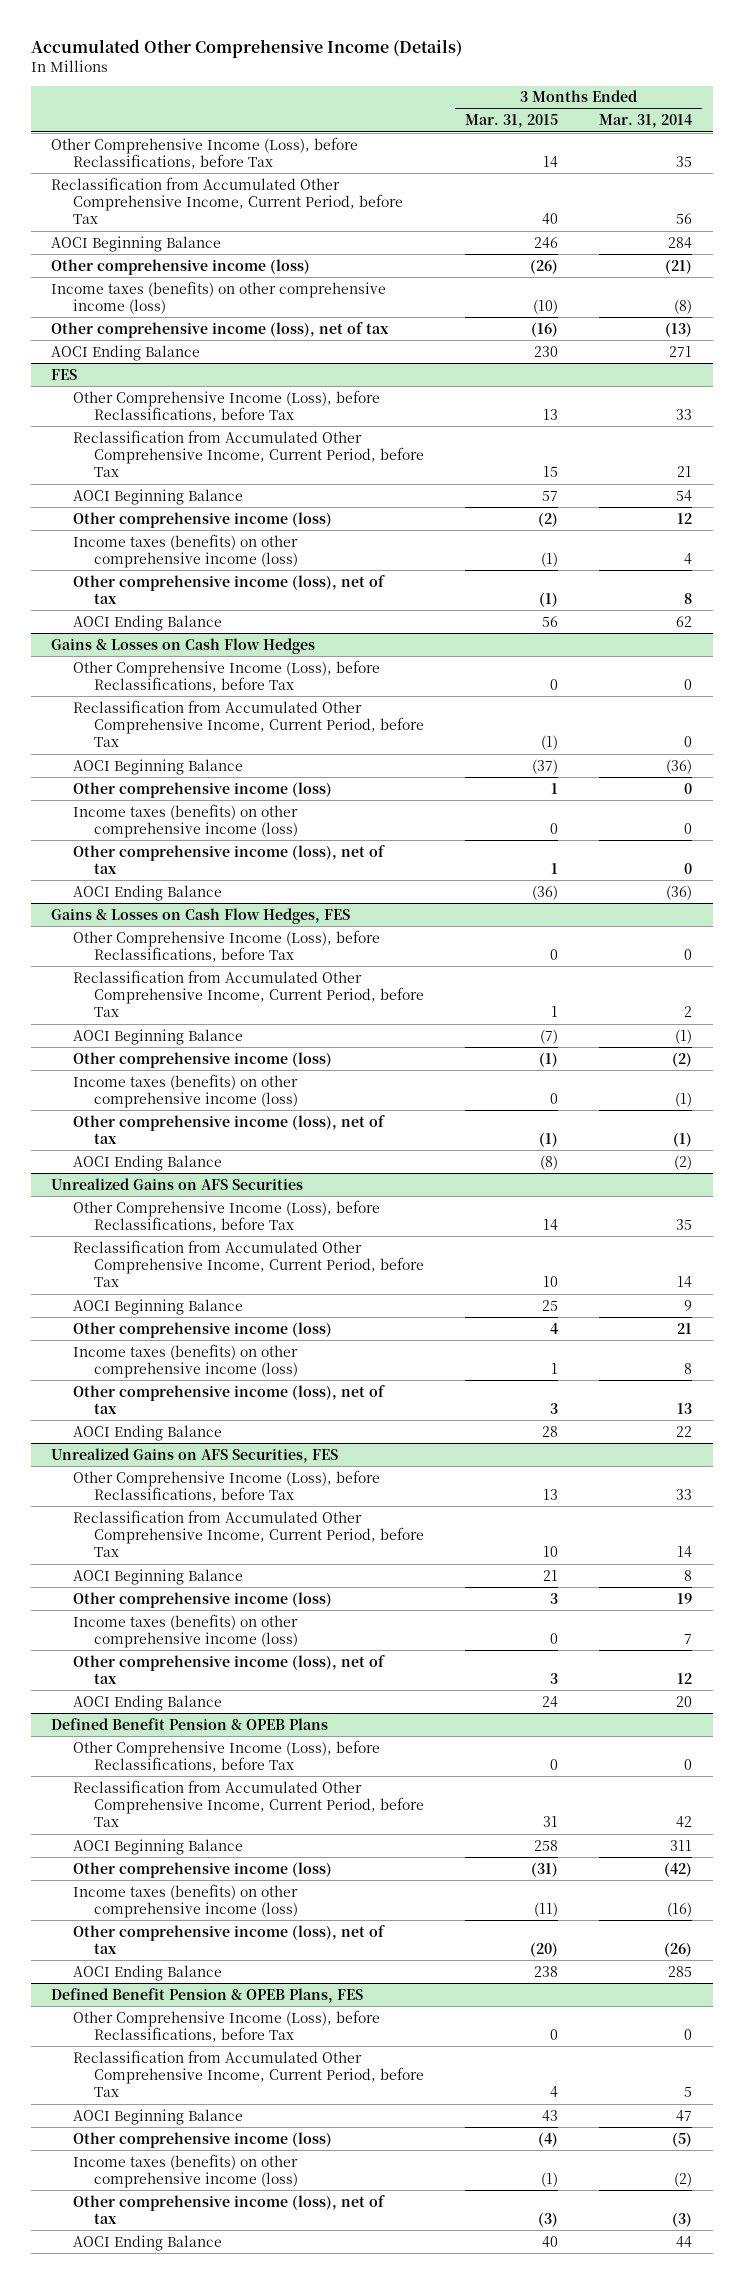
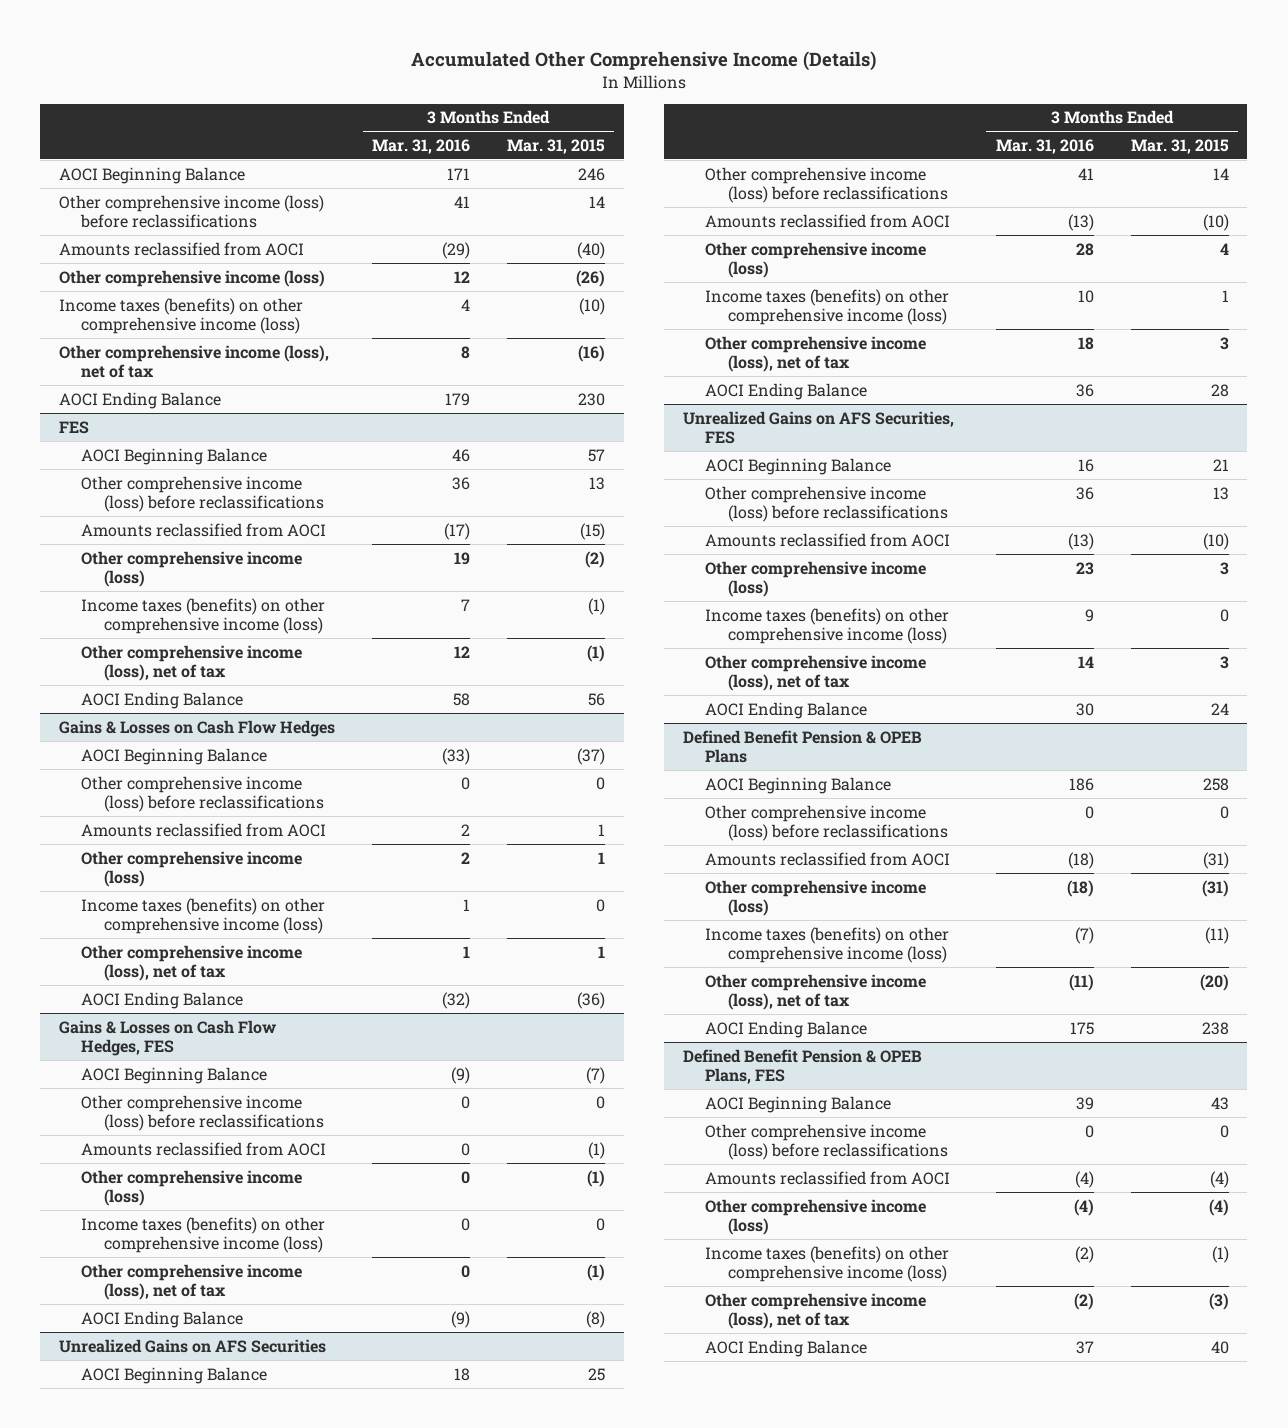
- | 3 Months Ended Mar. 31, 2015 | 3 Months Ended Mar. 31, 2014
+ | 3 Months Ended Mar. 31, 2016 | 3 Months Ended Mar. 31, 2015
- Other Comprehensive Income (Loss), before Reclassifications, before Tax | 14 | 35
- Reclassification from Accumulated Other Comprehensive Income, Current Period, before Tax | 40 | 56
+ Other comprehensive income (loss) before reclassifications | 41 | 14
+ Amounts reclassified from AOCI | (29) | (40)
@ FES
- Other Comprehensive Income (Loss), before Reclassifications, before Tax | 13 | 33
- Reclassification from Accumulated Other Comprehensive Income, Current Period, before Tax | 15 | 21
+ Other comprehensive income (loss) before reclassifications | 36 | 13
+ Amounts reclassified from AOCI | (17) | (15)
@ Gains & Losses on Cash Flow Hedges
- Other Comprehensive Income (Loss), before Reclassifications, before Tax | 0 | 0
- Reclassification from Accumulated Other Comprehensive Income, Current Period, before Tax | (1) | 0
+ Other comprehensive income (loss) before reclassifications | 0 | 0
+ Amounts reclassified from AOCI | 2 | 1
@ Gains & Losses on Cash Flow Hedges, FES
- Other Comprehensive Income (Loss), before Reclassifications, before Tax | 0 | 0
- Reclassification from Accumulated Other Comprehensive Income, Current Period, before Tax | 1 | 2
+ Other comprehensive income (loss) before reclassifications | 0 | 0
+ Amounts reclassified from AOCI | 0 | (1)
@ Unrealized Gains on AFS Securities
- Other Comprehensive Income (Loss), before Reclassifications, before Tax | 14 | 35
- Reclassification from Accumulated Other Comprehensive Income, Current Period, before Tax | 10 | 14
+ Other comprehensive income (loss) before reclassifications | 41 | 14
+ Amounts reclassified from AOCI | (13) | (10)
@ Unrealized Gains on AFS Securities, FES
- Other Comprehensive Income (Loss), before Reclassifications, before Tax | 13 | 33
- Reclassification from Accumulated Other Comprehensive Income, Current Period, before Tax | 10 | 14
+ Other comprehensive income (loss) before reclassifications | 36 | 13
+ Amounts reclassified from AOCI | (13) | (10)
@ Defined Benefit Pension & OPEB Plans
- Other Comprehensive Income (Loss), before Reclassifications, before Tax | 0 | 0
- Reclassification from Accumulated Other Comprehensive Income, Current Period, before Tax | 31 | 42
+ Other comprehensive income (loss) before reclassifications | 0 | 0
+ Amounts reclassified from AOCI | (18) | (31)
@ Defined Benefit Pension & OPEB Plans, FES
- Other Comprehensive Income (Loss), before Reclassifications, before Tax | 0 | 0
- Reclassification from Accumulated Other Comprehensive Income, Current Period, before Tax | 4 | 5
+ Other comprehensive income (loss) before reclassifications | 0 | 0
+ Amounts reclassified from AOCI | (4) | (4)

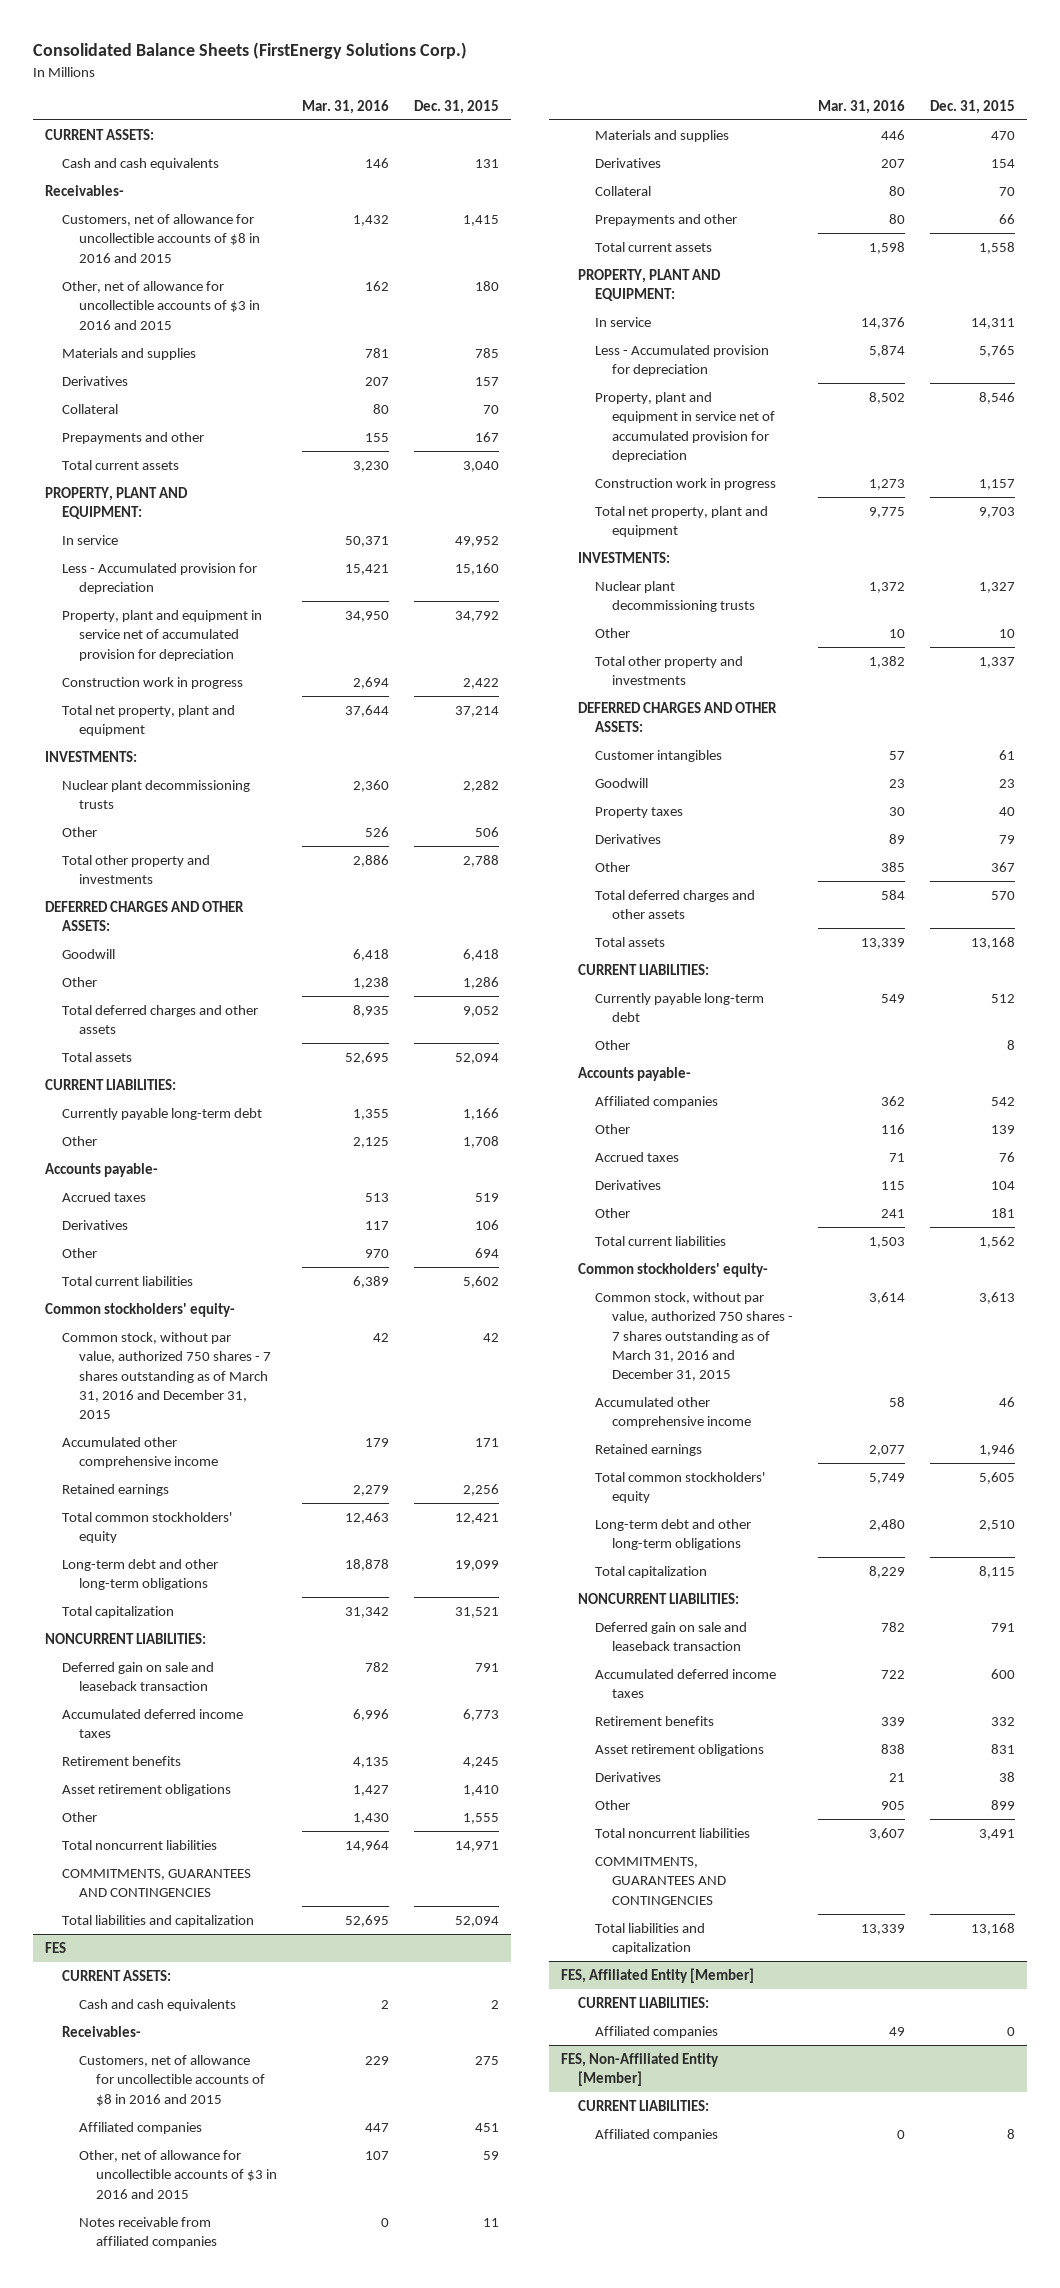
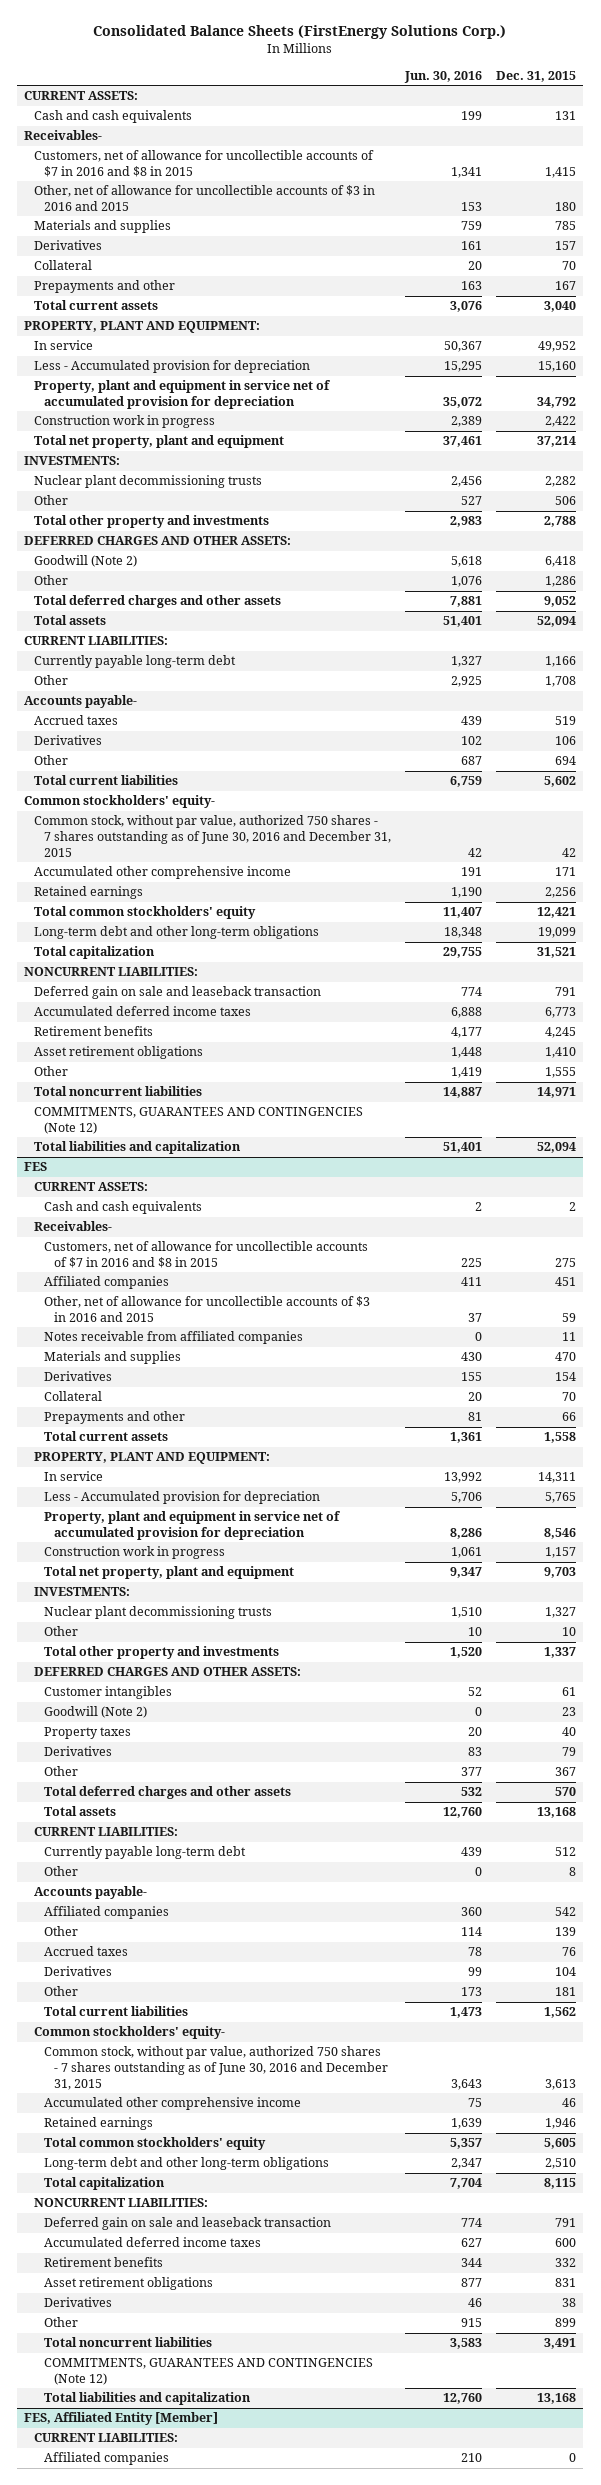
- | Mar. 31, 2016 | Dec. 31, 2015
+ | Jun. 30, 2016 | Dec. 31, 2015
- Customers, net of allowance for uncollectible accounts of $8 in 2016 and 2015 | 1,432 | 1,415
+ Customers, net of allowance for uncollectible accounts of $7 in 2016 and $8 in 2015 | 1,341 | 1,415
- Goodwill | 6,418 | 6,418
+ Goodwill (Note 2) | 5,618 | 6,418
- Common stock, without par value, authorized 750 shares - 7 shares outstanding as of March 31, 2016 and December 31, 2015 | 42 | 42
+ Common stock, without par value, authorized 750 shares - 7 shares outstanding as of June 30, 2016 and December 31, 2015 | 42 | 42
- COMMITMENTS, GUARANTEES AND CONTINGENCIES
+ COMMITMENTS, GUARANTEES AND CONTINGENCIES (Note 12)
@ FES
- Customers, net of allowance for uncollectible accounts of $8 in 2016 and 2015 | 229 | 275
+ Customers, net of allowance for uncollectible accounts of $7 in 2016 and $8 in 2015 | 225 | 275
- Goodwill | 23 | 23
+ Goodwill (Note 2) | 0 | 23
- Common stock, without par value, authorized 750 shares - 7 shares outstanding as of March 31, 2016 and December 31, 2015 | 3,614 | 3,613
+ Common stock, without par value, authorized 750 shares - 7 shares outstanding as of June 30, 2016 and December 31, 2015 | 3,643 | 3,613
- COMMITMENTS, GUARANTEES AND CONTINGENCIES
+ COMMITMENTS, GUARANTEES AND CONTINGENCIES (Note 12)
- FES, Non-Affiliated Entity [Member]
- CURRENT LIABILITIES:
- Affiliated companies | 0 | 8

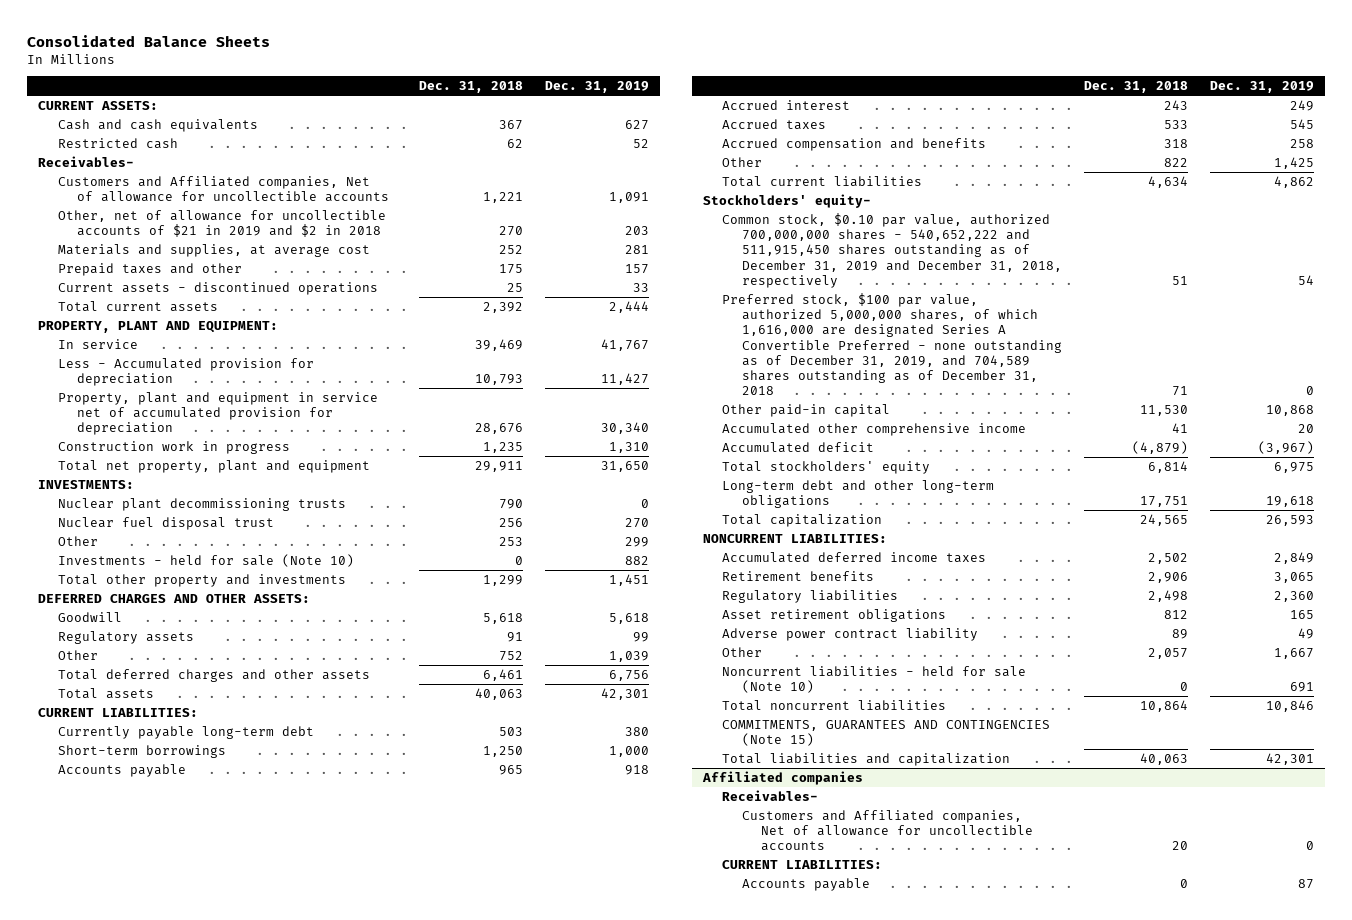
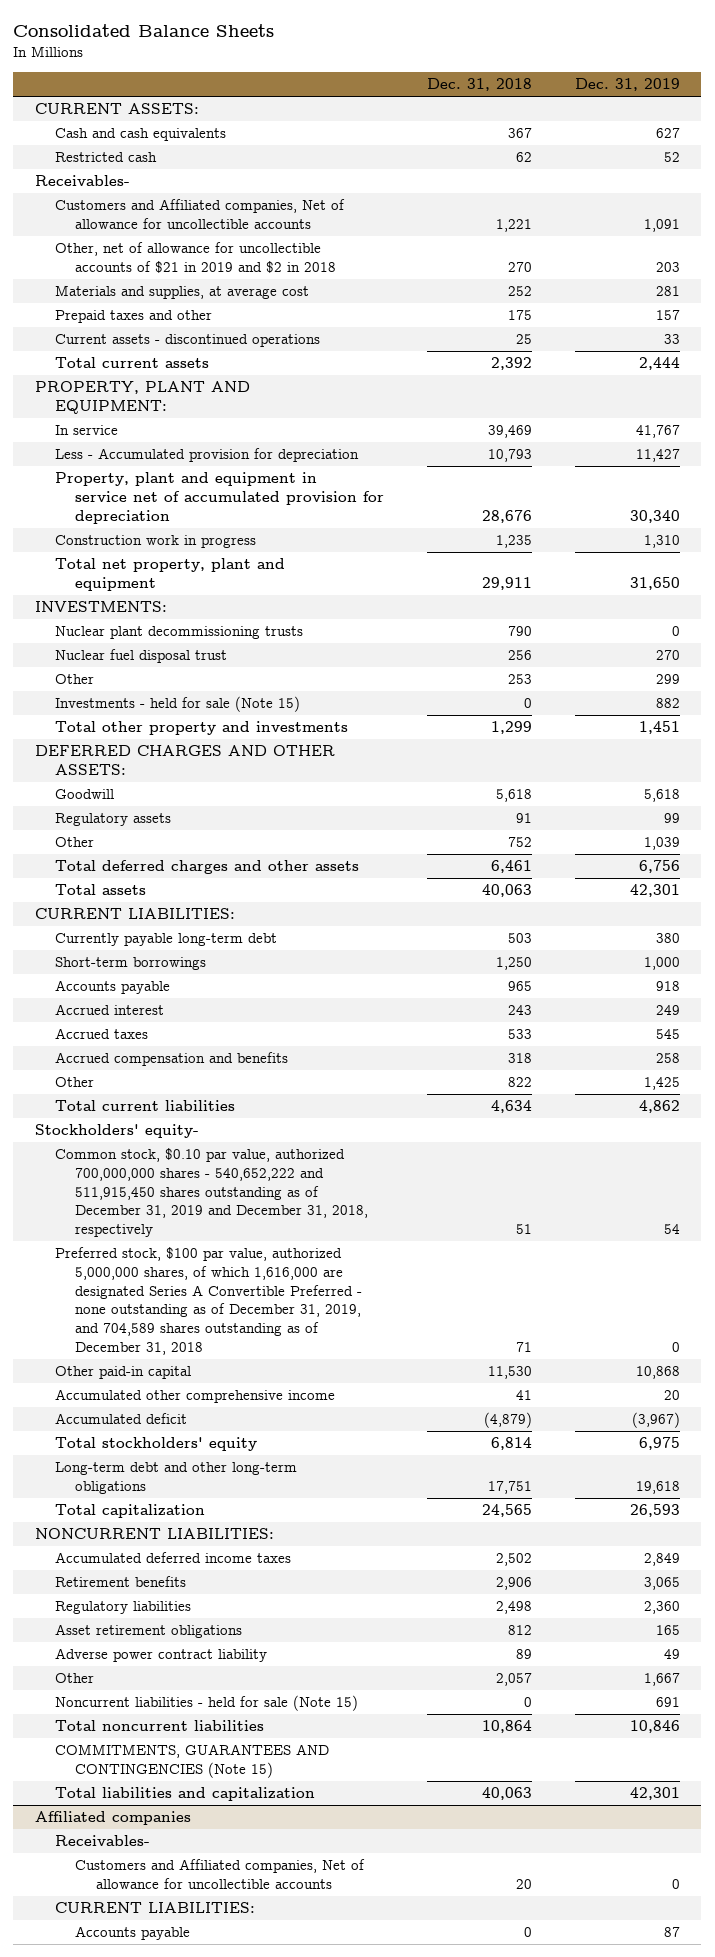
- Investments - held for sale (Note 10) | 0 | 882
+ Investments - held for sale (Note 15) | 0 | 882
- Noncurrent liabilities - held for sale (Note 10) | 0 | 691
+ Noncurrent liabilities - held for sale (Note 15) | 0 | 691

